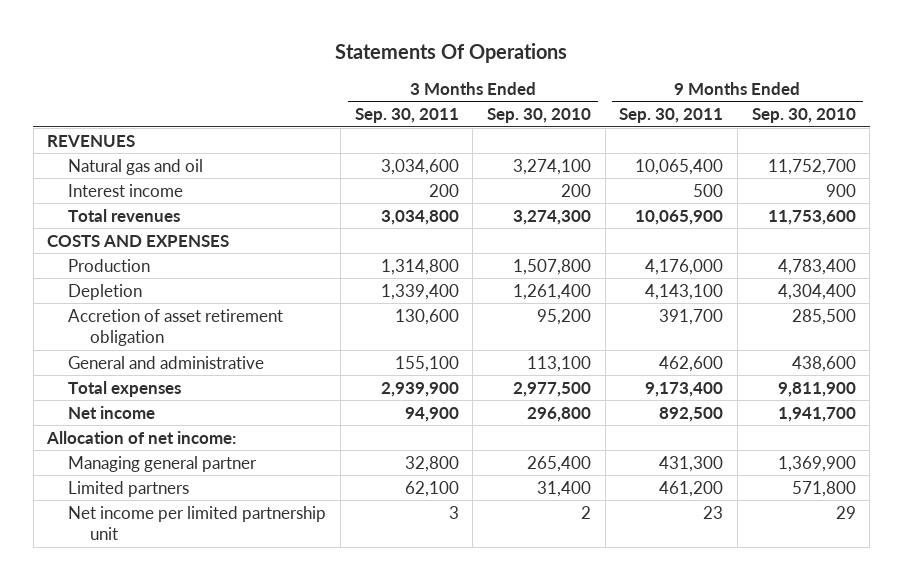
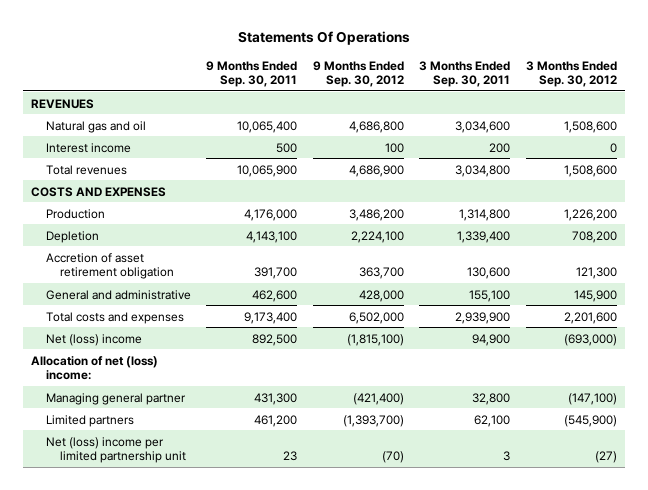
- | 3 Months Ended Sep. 30, 2011 | 3 Months Ended Sep. 30, 2010 | 9 Months Ended Sep. 30, 2011 | 9 Months Ended Sep. 30, 2010
+ | 9 Months Ended Sep. 30, 2011 | 9 Months Ended Sep. 30, 2012 | 3 Months Ended Sep. 30, 2011 | 3 Months Ended Sep. 30, 2012
- Total expenses | 2,939,900 | 2,977,500 | 9,173,400 | 9,811,900
- Net income | 94,900 | 296,800 | 892,500 | 1,941,700
- Allocation of net income:
+ Total costs and expenses | 9,173,400 | 6,502,000 | 2,939,900 | 2,201,600
+ Net (loss) income | 892,500 | (1,815,100) | 94,900 | (693,000)
+ Allocation of net (loss) income:
- Net income per limited partnership unit | 3 | 2 | 23 | 29
+ Net (loss) income per limited partnership unit | 23 | (70) | 3 | (27)

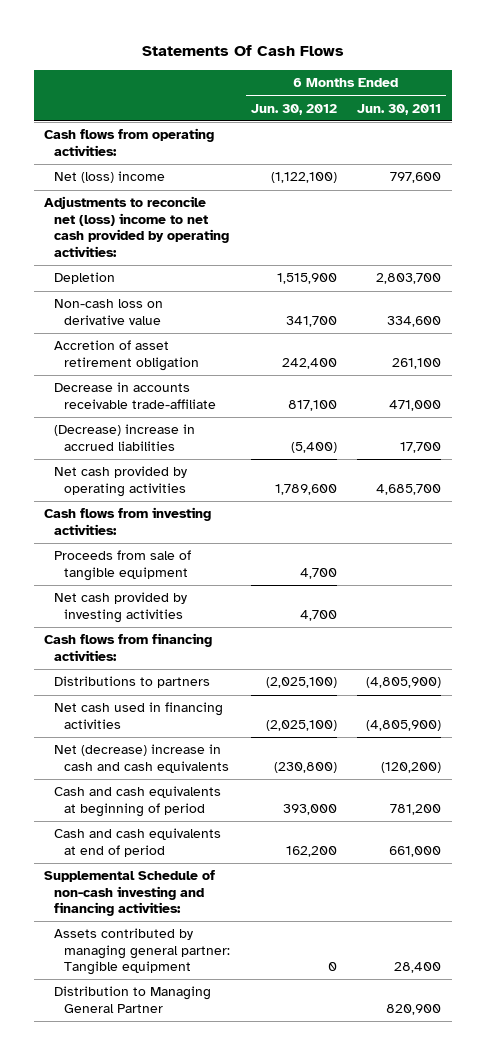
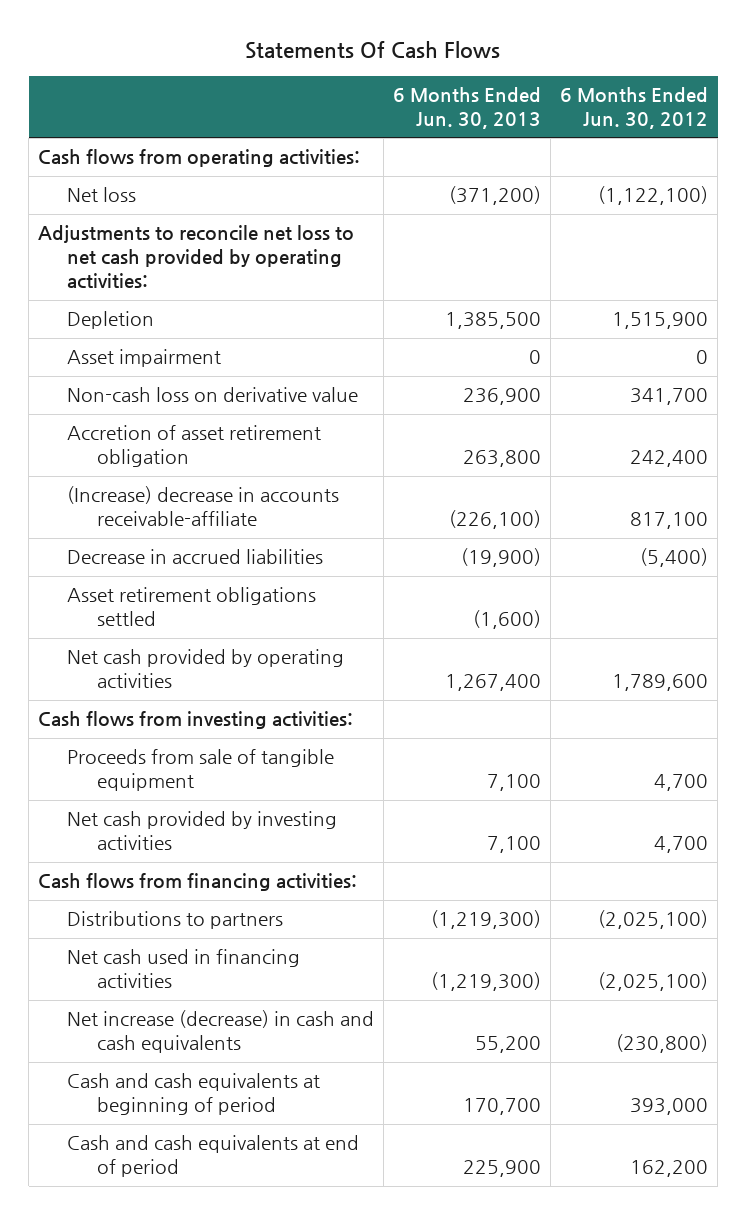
- | 6 Months Ended Jun. 30, 2012 | 6 Months Ended Jun. 30, 2011
+ | 6 Months Ended Jun. 30, 2013 | 6 Months Ended Jun. 30, 2012
- Net (loss) income | (1,122,100) | 797,600
- Adjustments to reconcile net (loss) income to net cash provided by operating activities:
+ Net loss | (371,200) | (1,122,100)
+ Adjustments to reconcile net loss to net cash provided by operating activities:
+ Asset impairment | 0 | 0
- Decrease in accounts receivable trade-affiliate | 817,100 | 471,000
- (Decrease) increase in accrued liabilities | (5,400) | 17,700
+ (Increase) decrease in accounts receivable-affiliate | (226,100) | 817,100
+ Decrease in accrued liabilities | (19,900) | (5,400)
+ Asset retirement obligations settled | (1,600) |
- Net (decrease) increase in cash and cash equivalents | (230,800) | (120,200)
+ Net increase (decrease) in cash and cash equivalents | 55,200 | (230,800)
- Supplemental Schedule of non-cash investing and financing activities:
- Assets contributed by managing general partner: Tangible equipment | 0 | 28,400
- Distribution to Managing General Partner | | 820,900

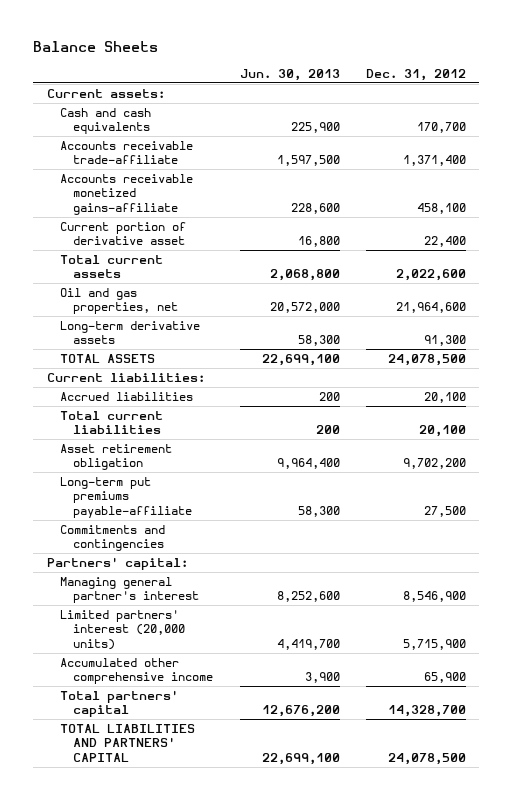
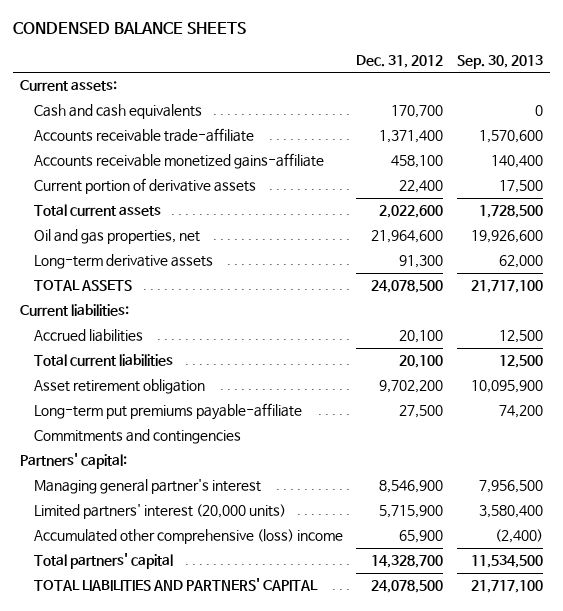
- Balance Sheets
+ CONDENSED BALANCE SHEETS
- | Jun. 30, 2013 | Dec. 31, 2012
+ | Dec. 31, 2012 | Sep. 30, 2013
- Current portion of derivative asset | 16,800 | 22,400
+ Current portion of derivative assets | 22,400 | 17,500
- Accumulated other comprehensive income | 3,900 | 65,900
+ Accumulated other comprehensive (loss) income | 65,900 | (2,400)

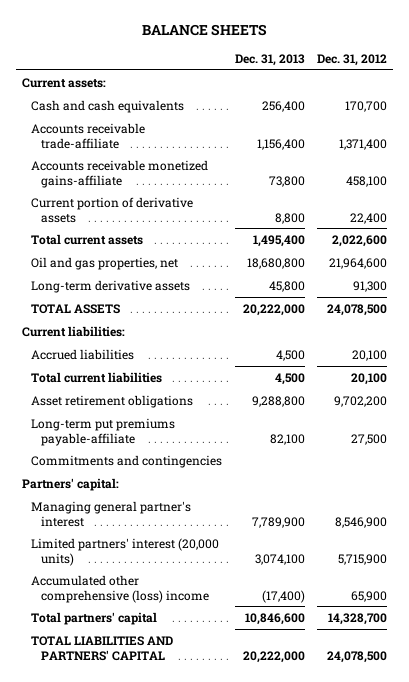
- CONDENSED BALANCE SHEETS
+ BALANCE SHEETS
- | Dec. 31, 2012 | Sep. 30, 2013
+ | Dec. 31, 2013 | Dec. 31, 2012
- Asset retirement obligation | 9,702,200 | 10,095,900
+ Asset retirement obligations | 9,288,800 | 9,702,200

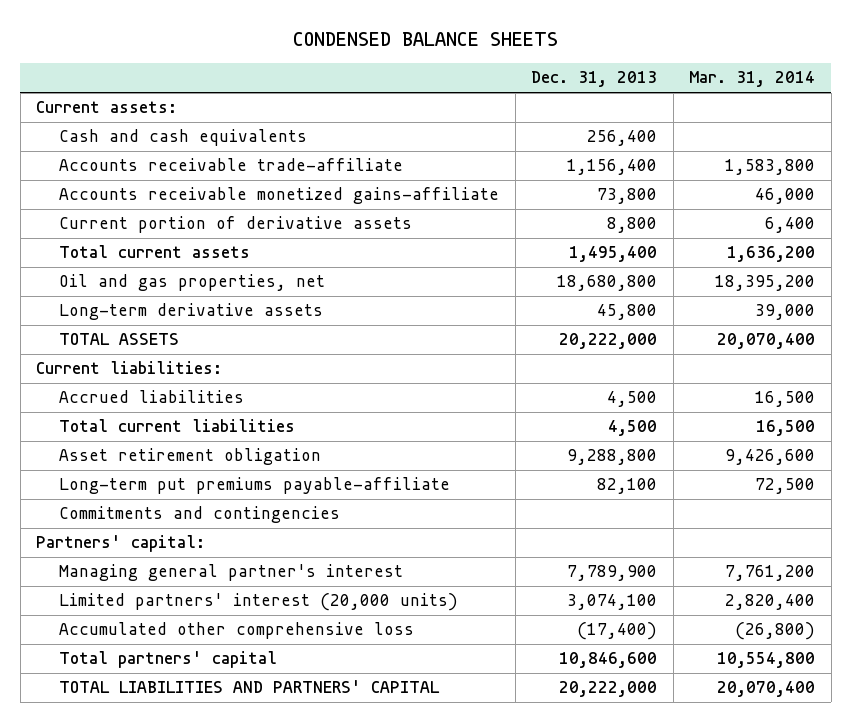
- BALANCE SHEETS
+ CONDENSED BALANCE SHEETS
- | Dec. 31, 2013 | Dec. 31, 2012
+ | Dec. 31, 2013 | Mar. 31, 2014
- Asset retirement obligations | 9,288,800 | 9,702,200
+ Asset retirement obligation | 9,288,800 | 9,426,600
- Accumulated other comprehensive (loss) income | (17,400) | 65,900
+ Accumulated other comprehensive loss | (17,400) | (26,800)

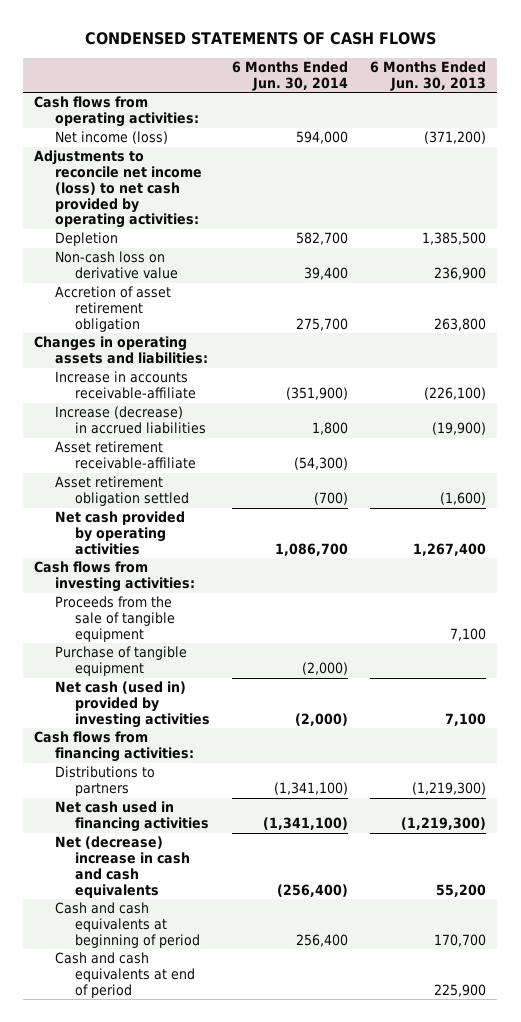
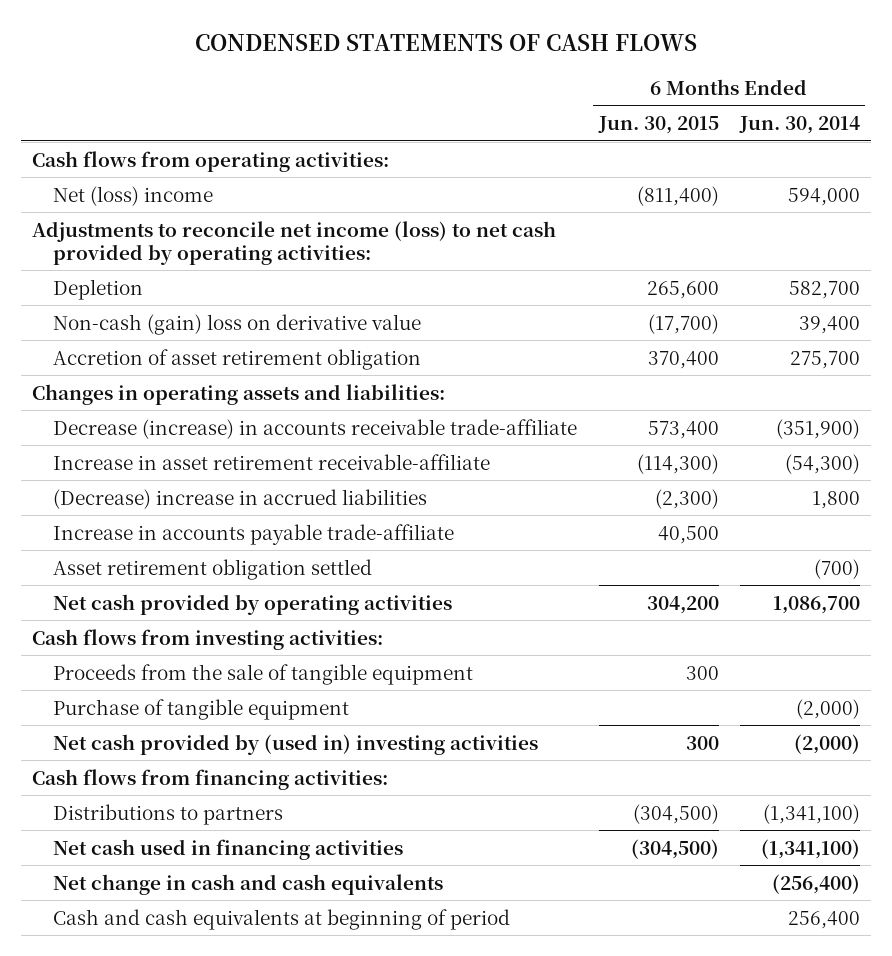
- | 6 Months Ended Jun. 30, 2014 | 6 Months Ended Jun. 30, 2013
+ | 6 Months Ended Jun. 30, 2015 | 6 Months Ended Jun. 30, 2014
- Net income (loss) | 594,000 | (371,200)
+ Net (loss) income | (811,400) | 594,000
- Non-cash loss on derivative value | 39,400 | 236,900
+ Non-cash (gain) loss on derivative value | (17,700) | 39,400
- Increase in accounts receivable-affiliate | (351,900) | (226,100)
- Increase (decrease) in accrued liabilities | 1,800 | (19,900)
- Asset retirement receivable-affiliate | (54,300) |
+ Decrease (increase) in accounts receivable trade-affiliate | 573,400 | (351,900)
+ Increase in asset retirement receivable-affiliate | (114,300) | (54,300)
+ (Decrease) increase in accrued liabilities | (2,300) | 1,800
+ Increase in accounts payable trade-affiliate | 40,500 |
- Net cash (used in) provided by investing activities | (2,000) | 7,100
+ Net cash provided by (used in) investing activities | 300 | (2,000)
- Net (decrease) increase in cash and cash equivalents | (256,400) | 55,200
+ Net change in cash and cash equivalents | | (256,400)
- Cash and cash equivalents at end of period | | 225,900

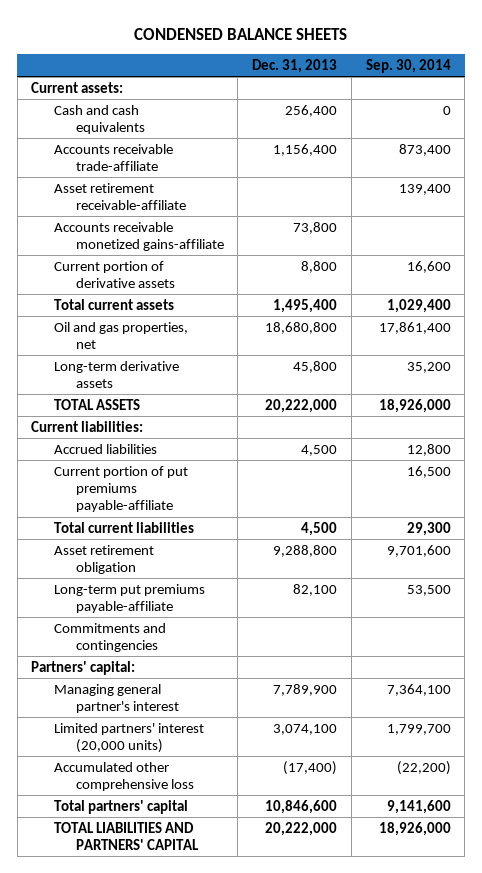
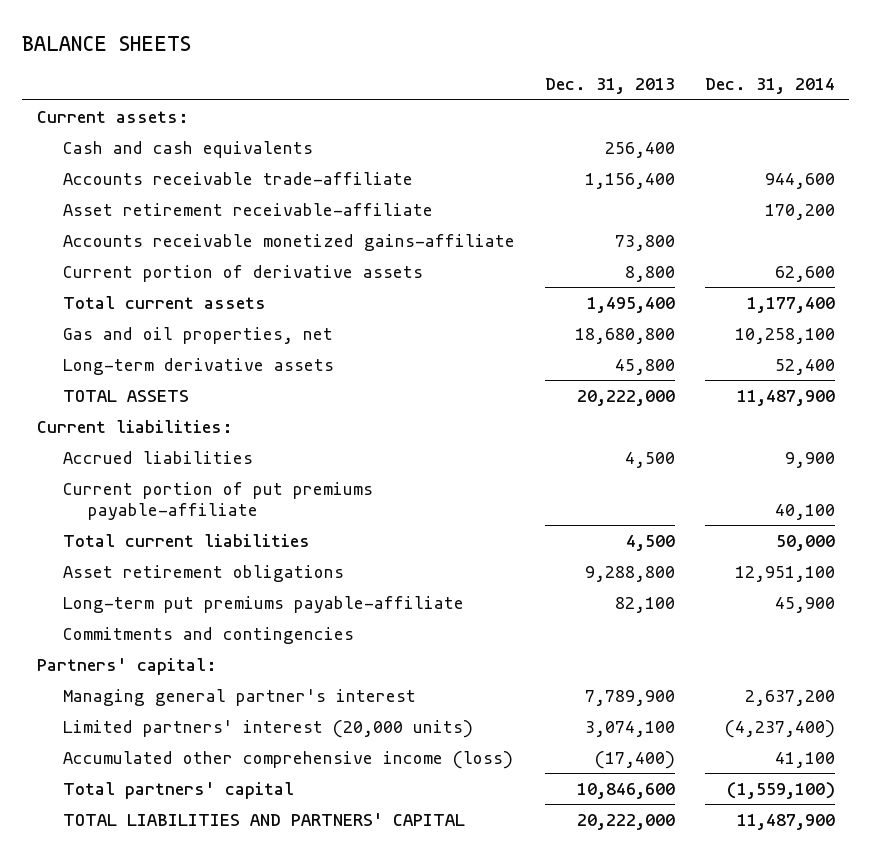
- CONDENSED BALANCE SHEETS
+ BALANCE SHEETS
- | Dec. 31, 2013 | Sep. 30, 2014
+ | Dec. 31, 2013 | Dec. 31, 2014
- Oil and gas properties, net | 18,680,800 | 17,861,400
+ Gas and oil properties, net | 18,680,800 | 10,258,100
- Asset retirement obligation | 9,288,800 | 9,701,600
+ Asset retirement obligations | 9,288,800 | 12,951,100
- Accumulated other comprehensive loss | (17,400) | (22,200)
+ Accumulated other comprehensive income (loss) | (17,400) | 41,100

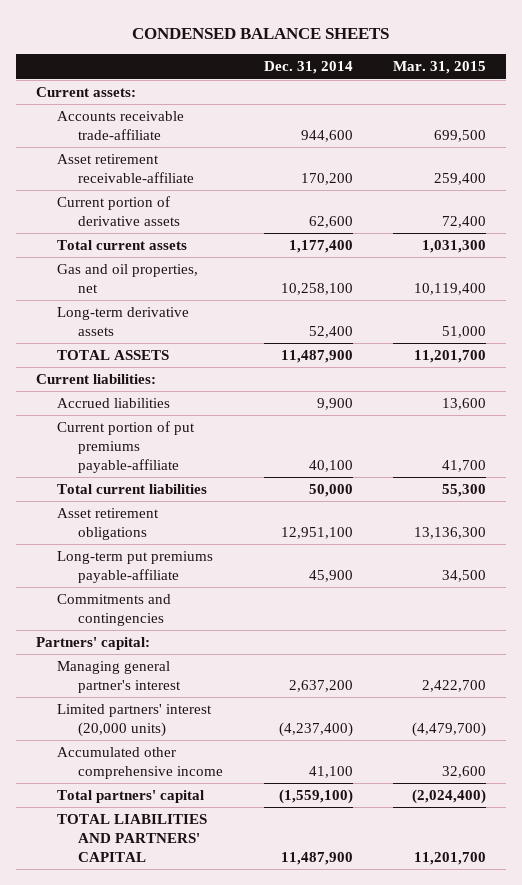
- BALANCE SHEETS
+ CONDENSED BALANCE SHEETS
- | Dec. 31, 2013 | Dec. 31, 2014
+ | Dec. 31, 2014 | Mar. 31, 2015
- Cash and cash equivalents | 256,400 |
- Accounts receivable monetized gains-affiliate | 73,800 |
- Accumulated other comprehensive income (loss) | (17,400) | 41,100
+ Accumulated other comprehensive income | 41,100 | 32,600

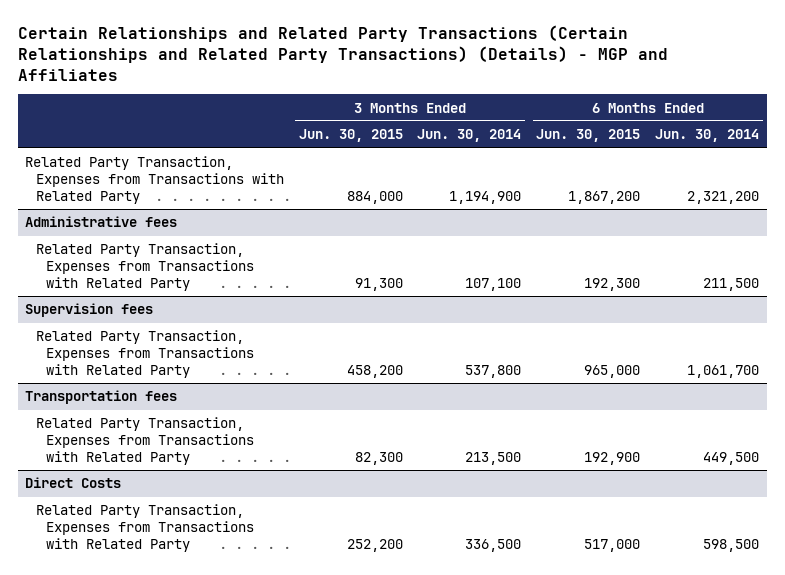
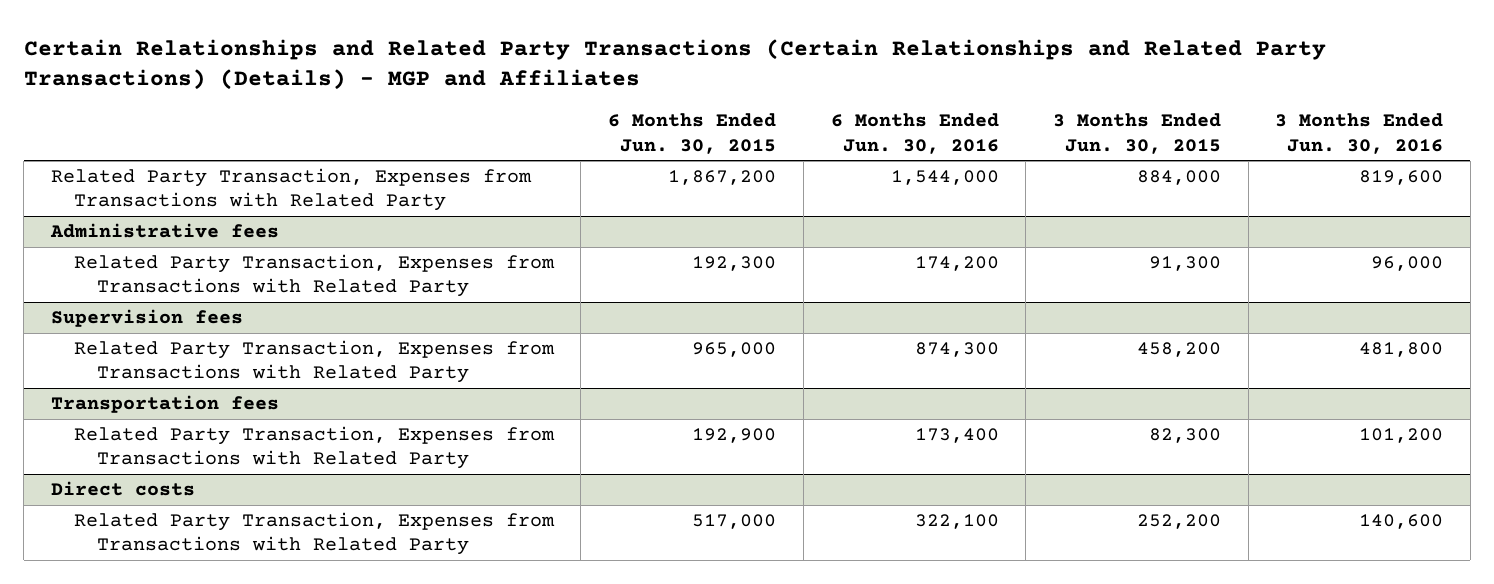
- | 3 Months Ended Jun. 30, 2015 | 3 Months Ended Jun. 30, 2014 | 6 Months Ended Jun. 30, 2015 | 6 Months Ended Jun. 30, 2014
+ | 6 Months Ended Jun. 30, 2015 | 6 Months Ended Jun. 30, 2016 | 3 Months Ended Jun. 30, 2015 | 3 Months Ended Jun. 30, 2016
- Direct Costs
+ Direct costs

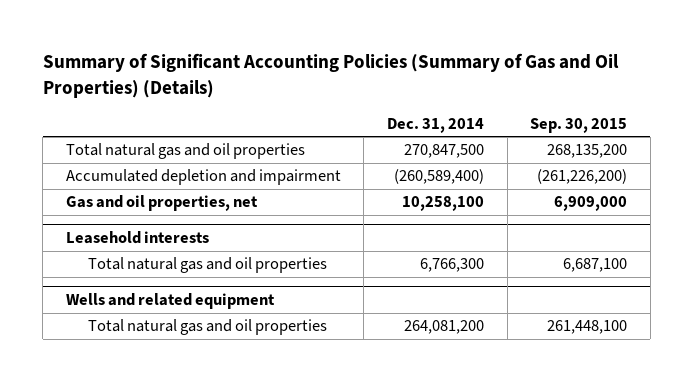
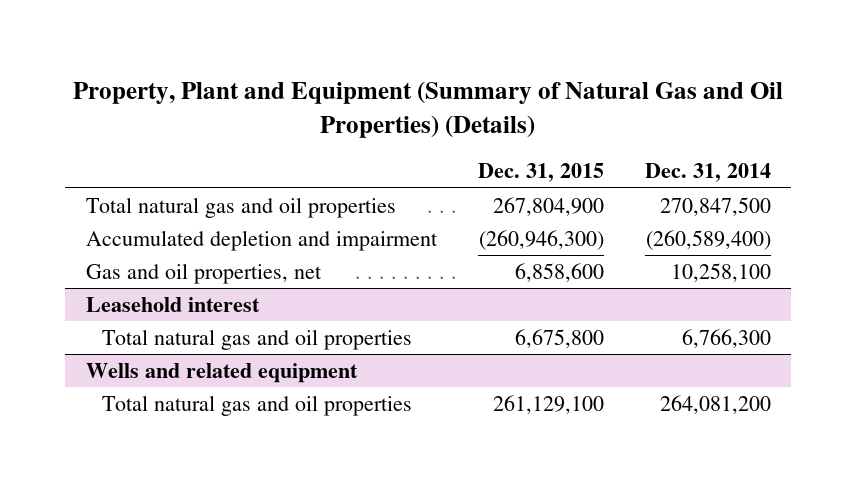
- Summary of Significant Accounting Policies (Summary of Gas and Oil Properties) (Details)
+ Property, Plant and Equipment (Summary of Natural Gas and Oil Properties) (Details)
- | Dec. 31, 2014 | Sep. 30, 2015
+ | Dec. 31, 2015 | Dec. 31, 2014
- Leasehold interests
+ Leasehold interest

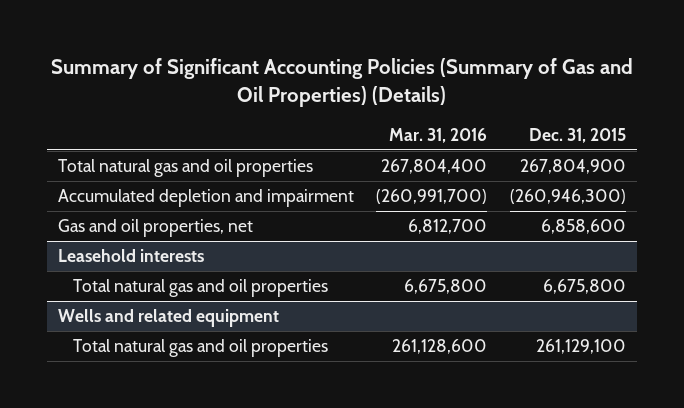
- Property, Plant and Equipment (Summary of Natural Gas and Oil Properties) (Details)
+ Summary of Significant Accounting Policies (Summary of Gas and Oil Properties) (Details)
- | Dec. 31, 2015 | Dec. 31, 2014
+ | Mar. 31, 2016 | Dec. 31, 2015
- Leasehold interest
+ Leasehold interests

